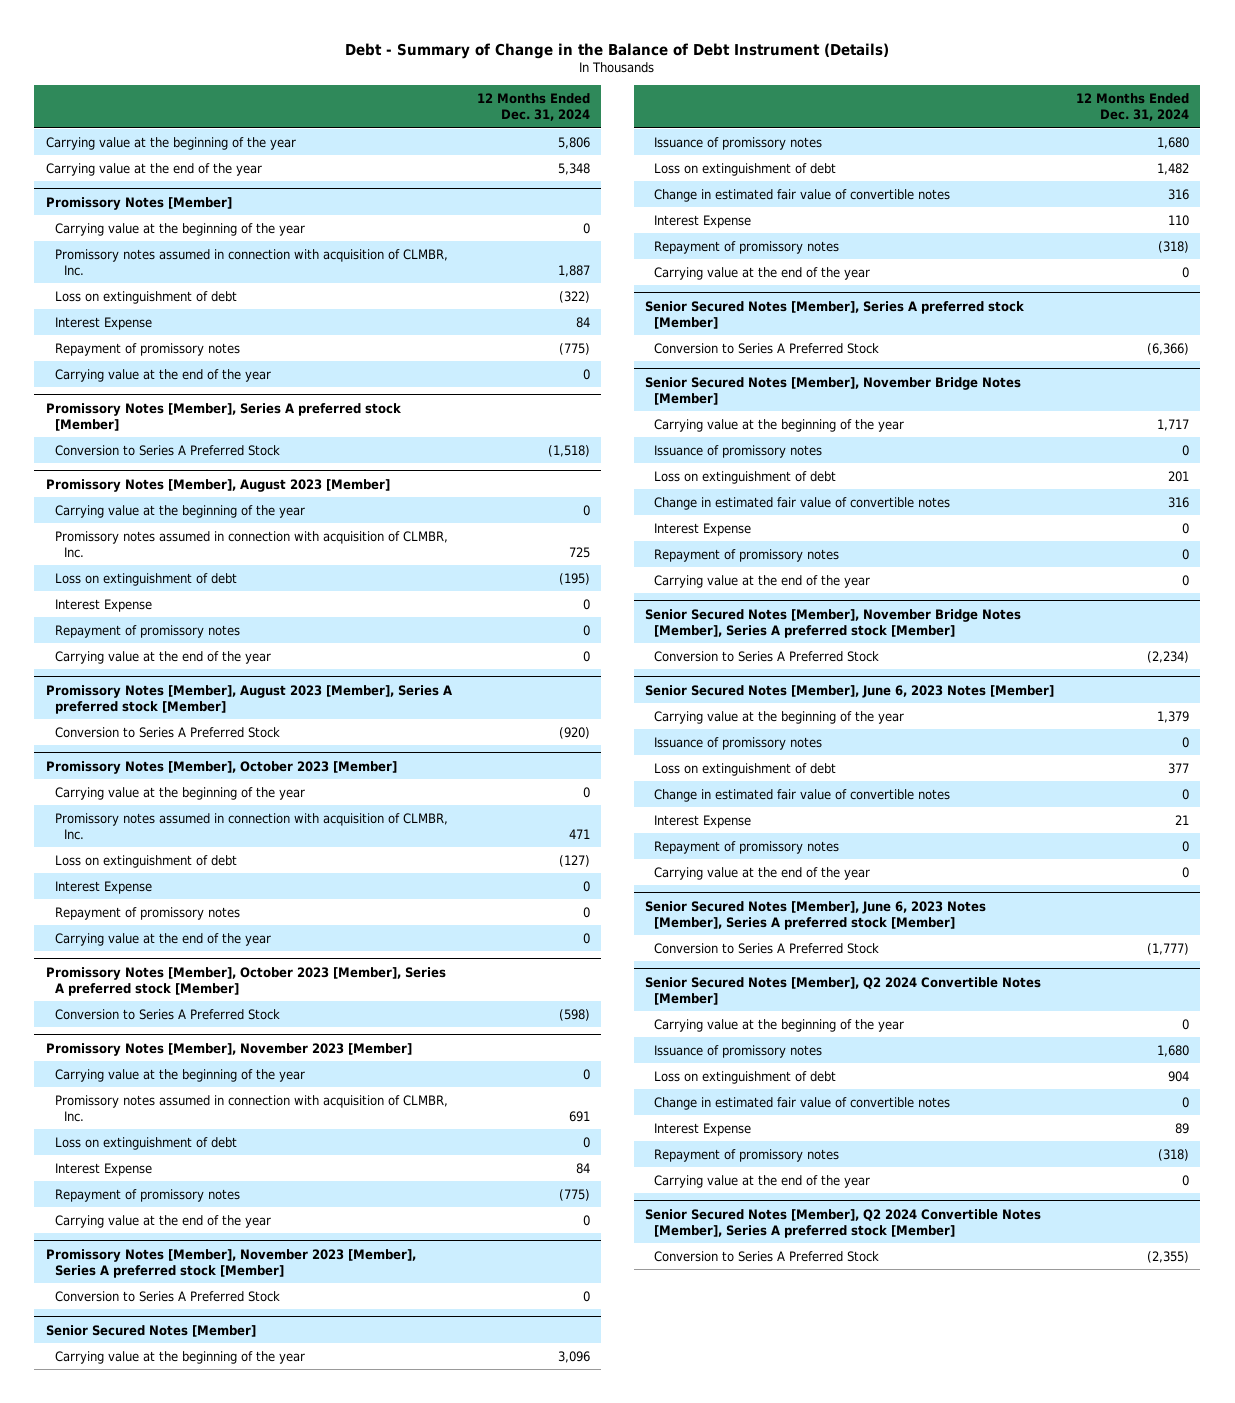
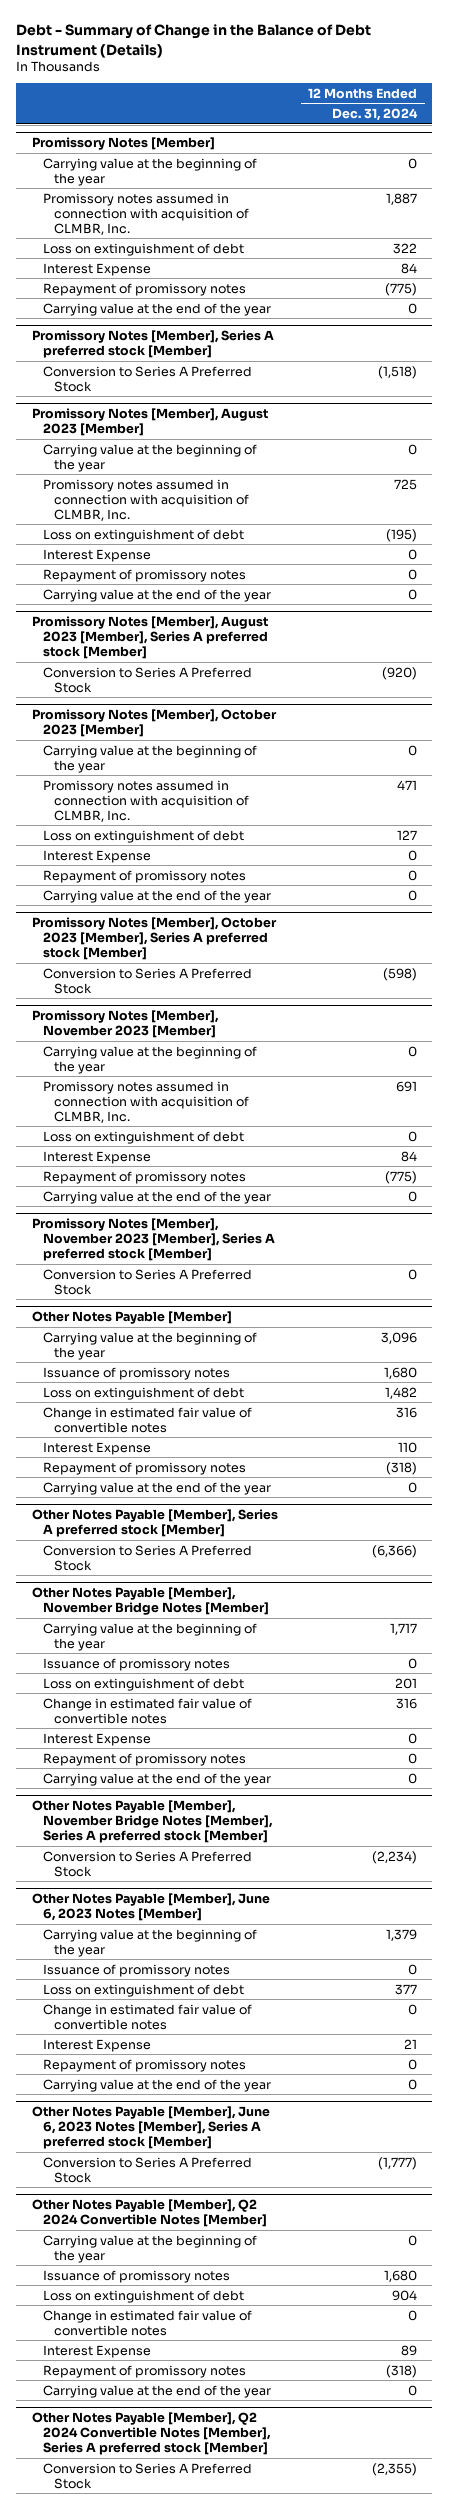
- Carrying value at the beginning of the year | 5,806
- Carrying value at the end of the year | 5,348
@ Promissory Notes [Member]
- Loss on extinguishment of debt | (322)
+ Loss on extinguishment of debt | 322
@ Promissory Notes [Member], October 2023 [Member]
- Loss on extinguishment of debt | (127)
+ Loss on extinguishment of debt | 127
- Senior Secured Notes [Member]
+ Other Notes Payable [Member]
- Senior Secured Notes [Member], Series A preferred stock [Member]
+ Other Notes Payable [Member], Series A preferred stock [Member]
- Senior Secured Notes [Member], November Bridge Notes [Member]
+ Other Notes Payable [Member], November Bridge Notes [Member]
- Senior Secured Notes [Member], November Bridge Notes [Member], Series A preferred stock [Member]
+ Other Notes Payable [Member], November Bridge Notes [Member], Series A preferred stock [Member]
- Senior Secured Notes [Member], June 6, 2023 Notes [Member]
+ Other Notes Payable [Member], June 6, 2023 Notes [Member]
- Senior Secured Notes [Member], June 6, 2023 Notes [Member], Series A preferred stock [Member]
+ Other Notes Payable [Member], June 6, 2023 Notes [Member], Series A preferred stock [Member]
- Senior Secured Notes [Member], Q2 2024 Convertible Notes [Member]
+ Other Notes Payable [Member], Q2 2024 Convertible Notes [Member]
- Senior Secured Notes [Member], Q2 2024 Convertible Notes [Member], Series A preferred stock [Member]
+ Other Notes Payable [Member], Q2 2024 Convertible Notes [Member], Series A preferred stock [Member]

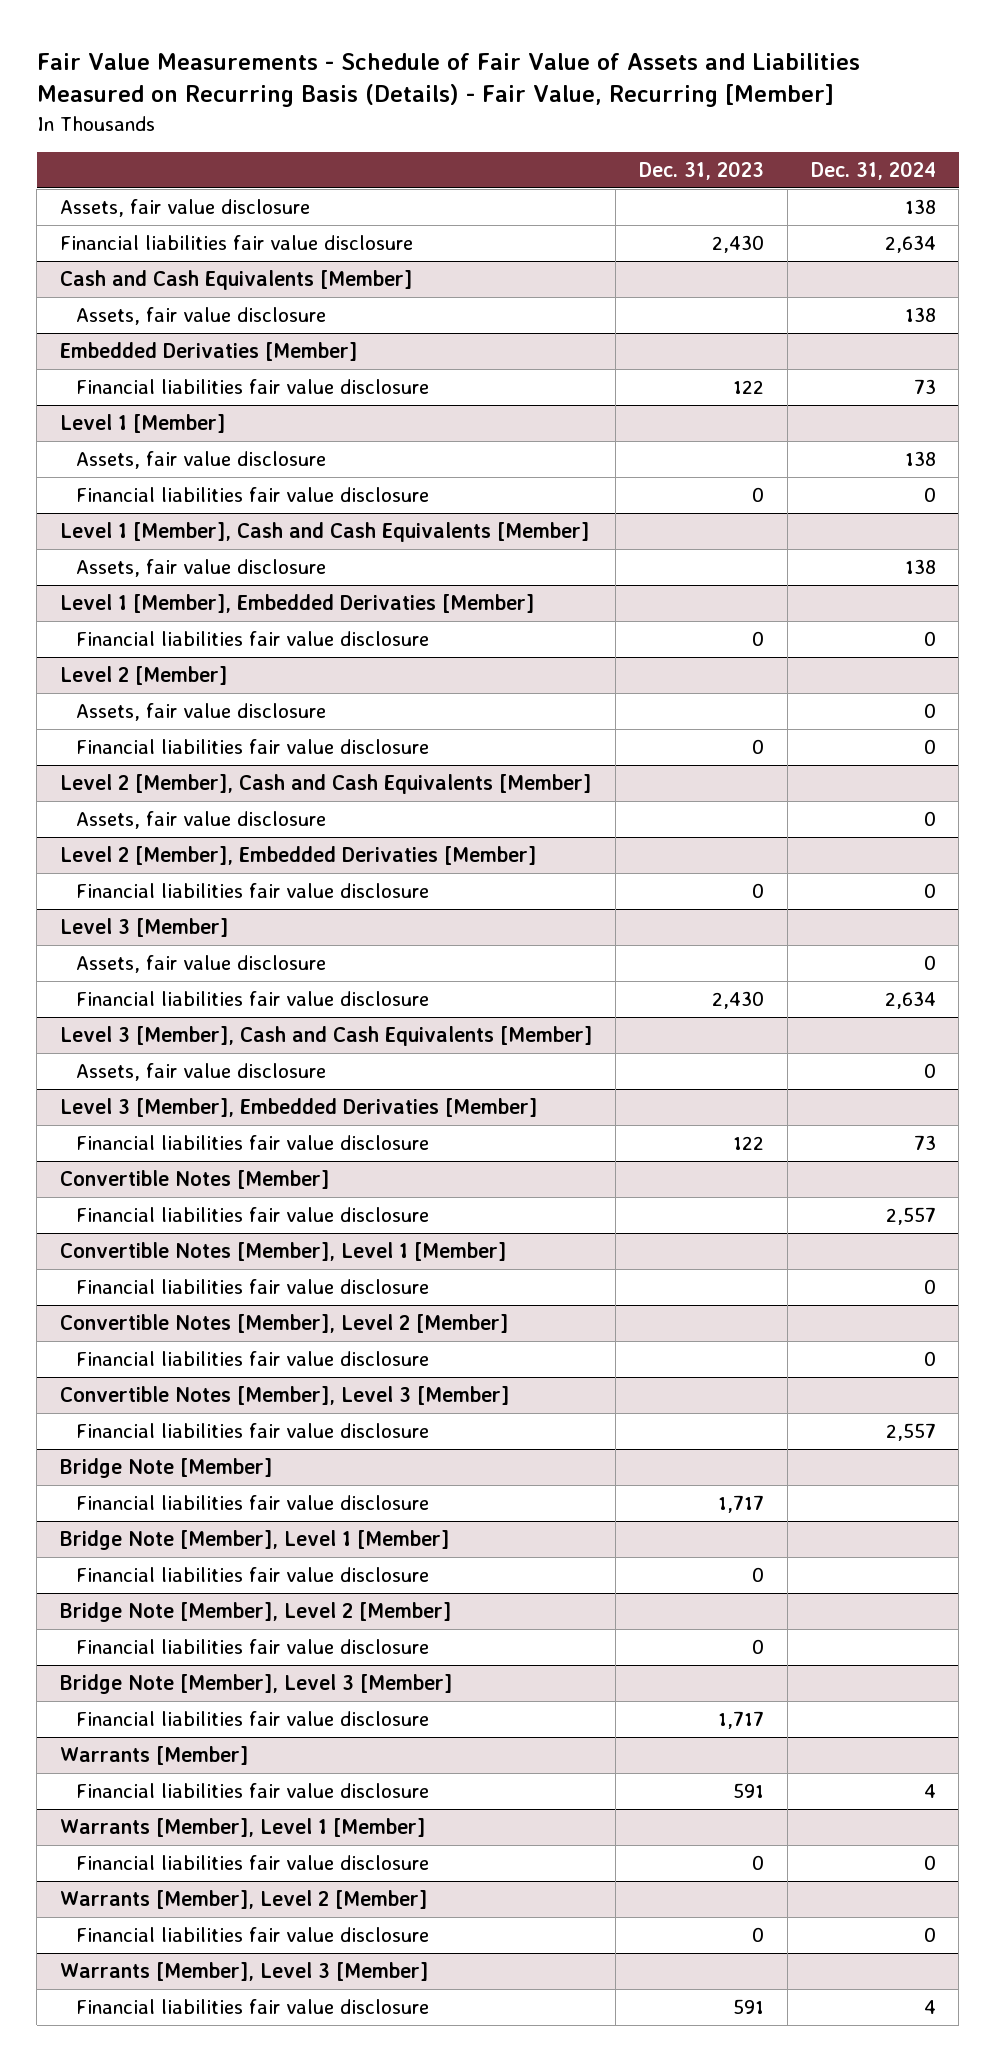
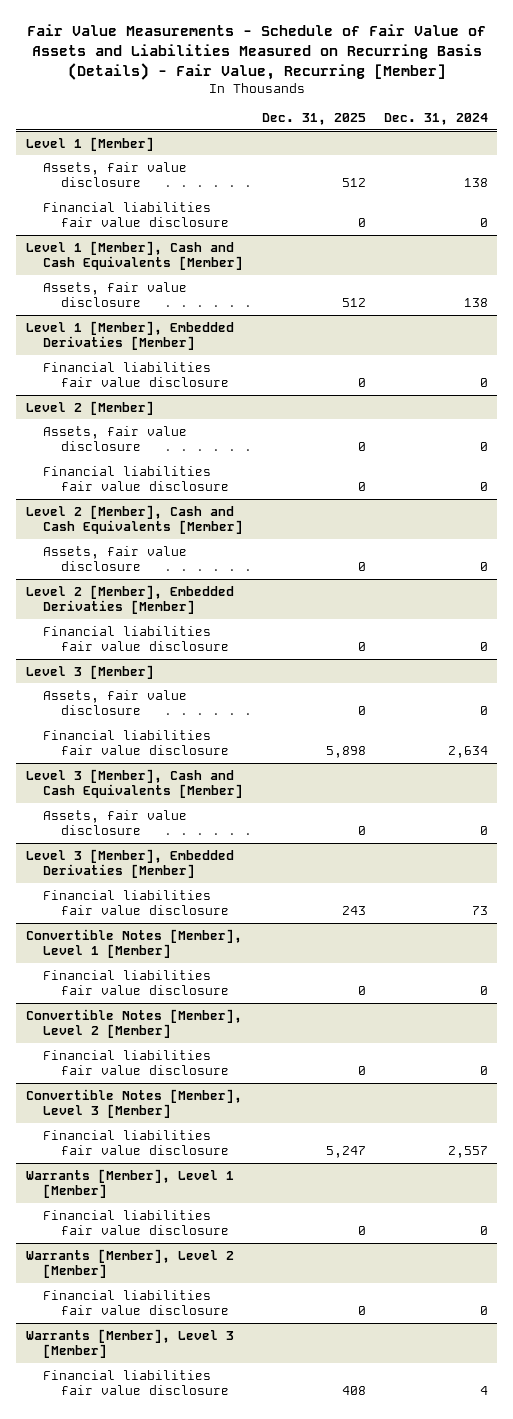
- | Dec. 31, 2023 | Dec. 31, 2024
+ | Dec. 31, 2025 | Dec. 31, 2024
- Assets, fair value disclosure | | 138
- Financial liabilities fair value disclosure | 2,430 | 2,634
- Cash and Cash Equivalents [Member]
- Assets, fair value disclosure | | 138
- Embedded Derivaties [Member]
- Financial liabilities fair value disclosure | 122 | 73
- Convertible Notes [Member]
- Financial liabilities fair value disclosure | | 2,557
- Bridge Note [Member]
- Financial liabilities fair value disclosure | 1,717 |
- Bridge Note [Member], Level 1 [Member]
- Financial liabilities fair value disclosure | 0 |
- Bridge Note [Member], Level 2 [Member]
- Financial liabilities fair value disclosure | 0 |
- Bridge Note [Member], Level 3 [Member]
- Financial liabilities fair value disclosure | 1,717 |
- Warrants [Member]
- Financial liabilities fair value disclosure | 591 | 4

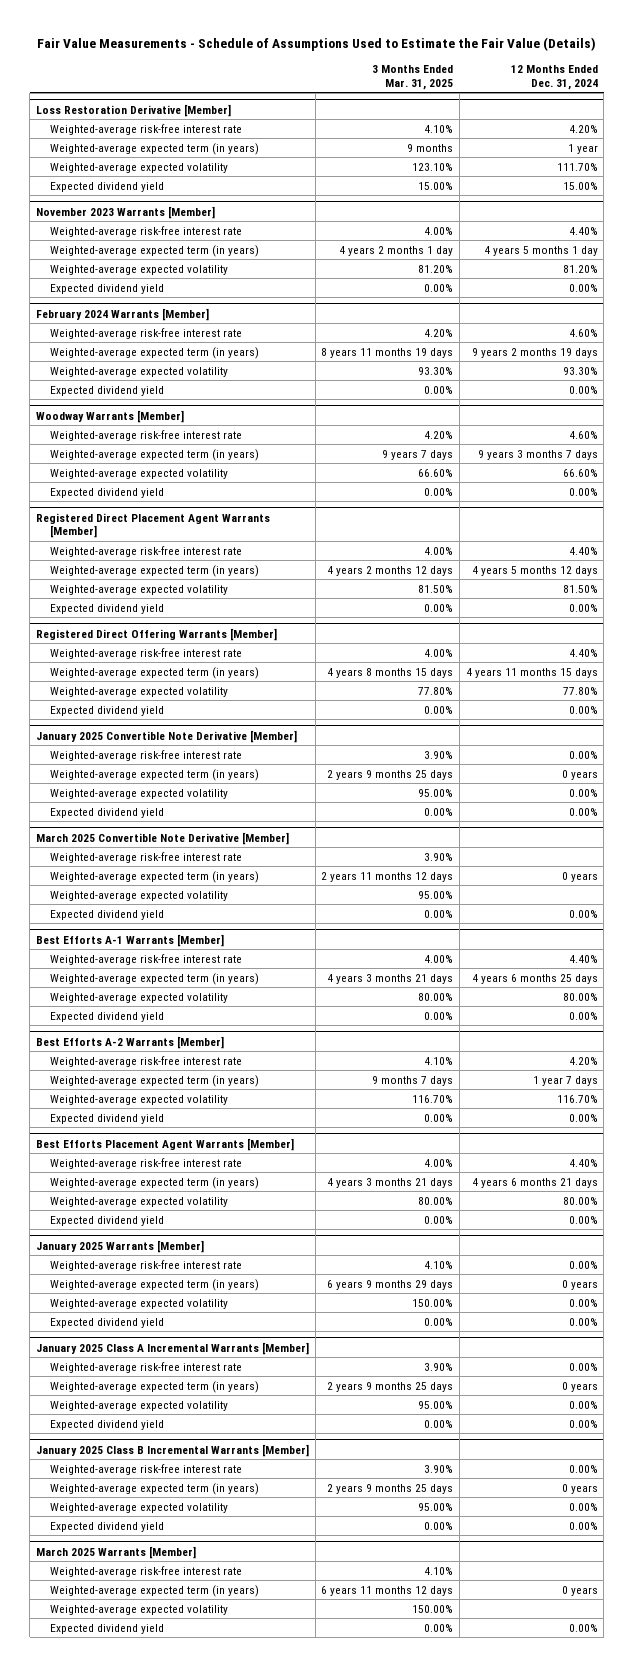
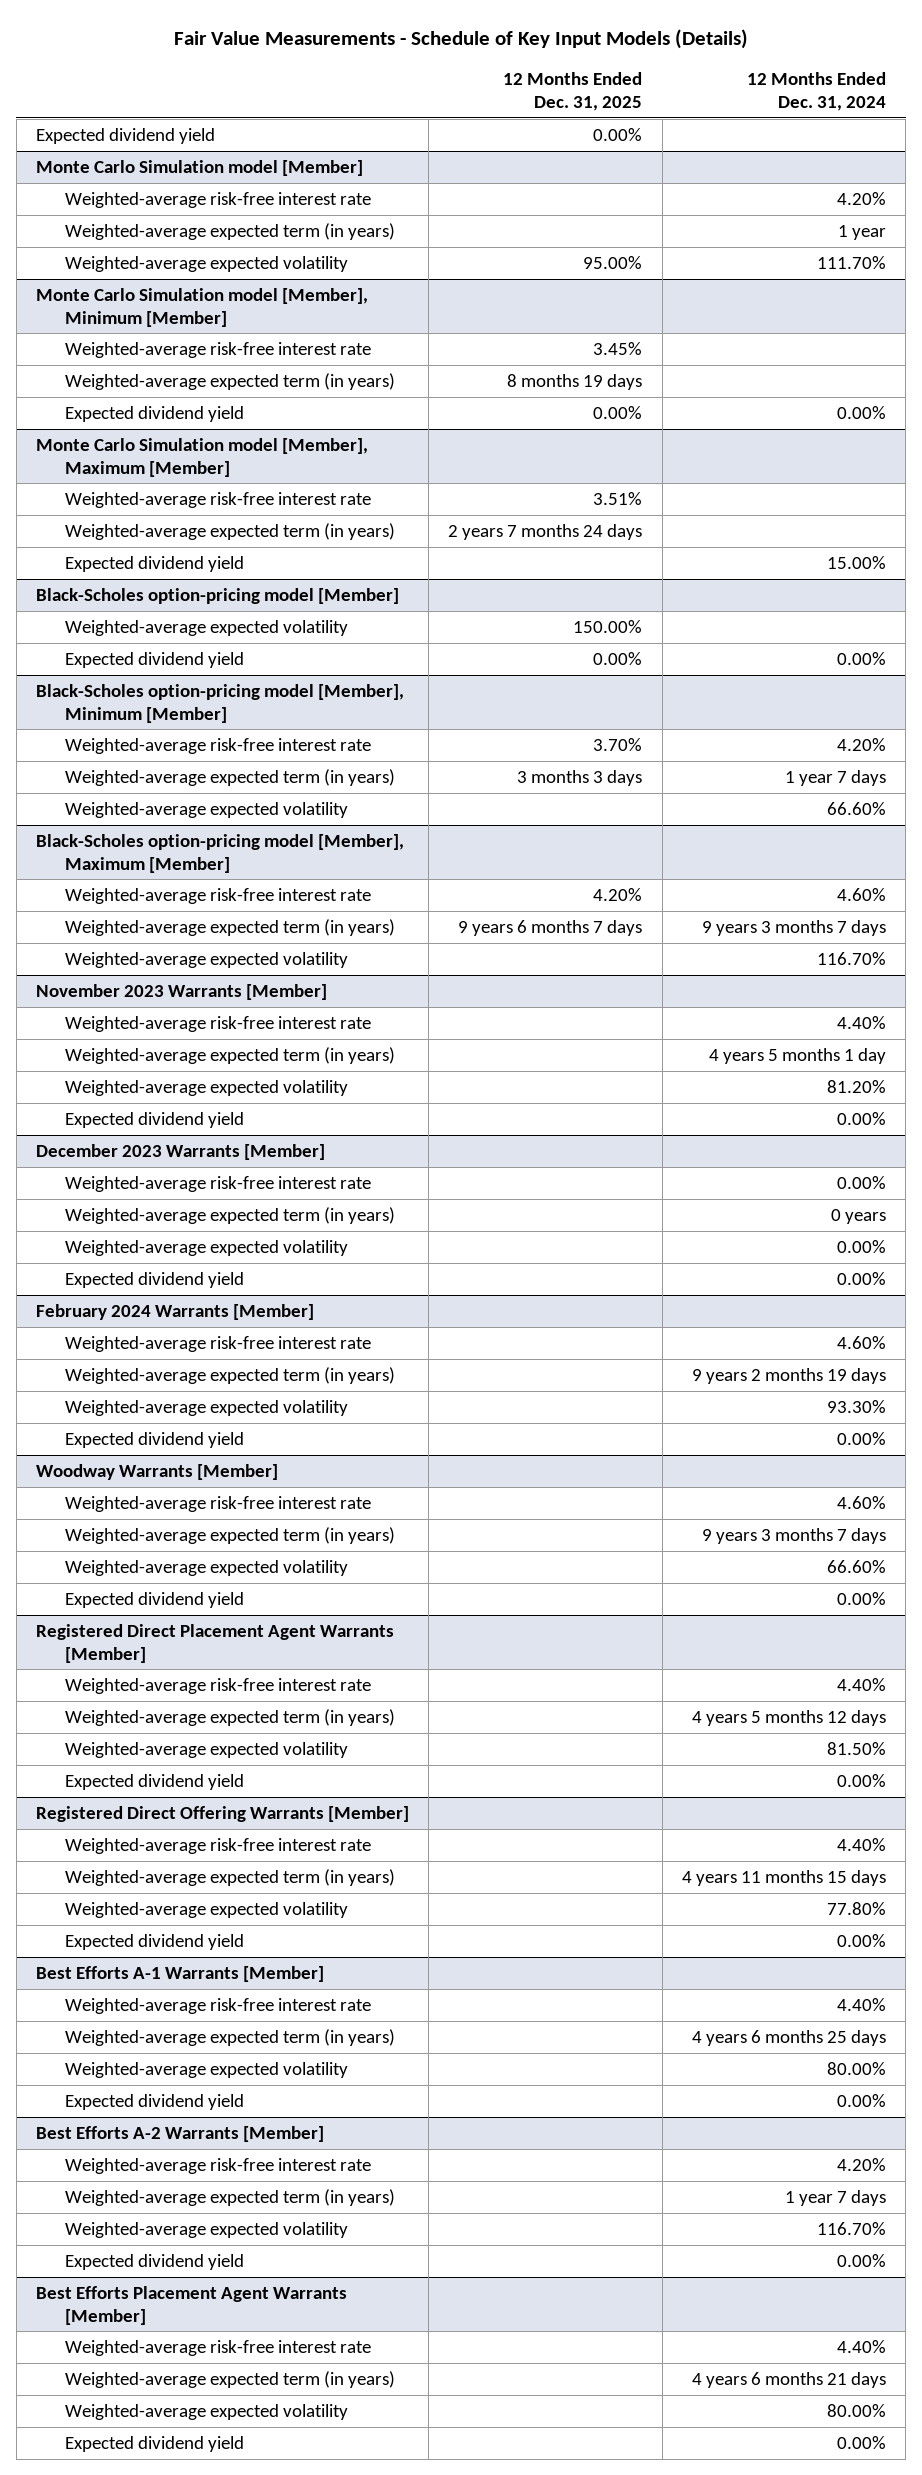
- Fair Value Measurements - Schedule of Assumptions Used to Estimate the Fair Value (Details)
+ Fair Value Measurements - Schedule of Key Input Models (Details)
- | 3 Months Ended Mar. 31, 2025 | 12 Months Ended Dec. 31, 2024
+ | 12 Months Ended Dec. 31, 2025 | 12 Months Ended Dec. 31, 2024
- Loss Restoration Derivative [Member]
+ Expected dividend yield | 0.00% |
+ Monte Carlo Simulation model [Member]
+ Monte Carlo Simulation model [Member], Minimum [Member]
+ Weighted-average risk-free interest rate | 3.45% |
+ Weighted-average expected term (in years) | 8 months 19 days |
+ Expected dividend yield | 0.00% | 0.00%
+ Monte Carlo Simulation model [Member], Maximum [Member]
+ Weighted-average risk-free interest rate | 3.51% |
+ Weighted-average expected term (in years) | 2 years 7 months 24 days |
+ Black-Scholes option-pricing model [Member]
+ Weighted-average expected volatility | 150.00% |
+ Expected dividend yield | 0.00% | 0.00%
+ Black-Scholes option-pricing model [Member], Minimum [Member]
+ Weighted-average risk-free interest rate | 3.70% | 4.20%
+ Weighted-average expected term (in years) | 3 months 3 days | 1 year 7 days
+ Weighted-average expected volatility | | 66.60%
+ Black-Scholes option-pricing model [Member], Maximum [Member]
+ Weighted-average risk-free interest rate | 4.20% | 4.60%
+ Weighted-average expected term (in years) | 9 years 6 months 7 days | 9 years 3 months 7 days
+ Weighted-average expected volatility | | 116.70%
+ December 2023 Warrants [Member]
+ Weighted-average risk-free interest rate | | 0.00%
+ Weighted-average expected term (in years) | | 0 years
+ Weighted-average expected volatility | | 0.00%
+ Expected dividend yield | | 0.00%
- January 2025 Convertible Note Derivative [Member]
- Weighted-average risk-free interest rate | 3.90% | 0.00%
- Weighted-average expected term (in years) | 2 years 9 months 25 days | 0 years
- Weighted-average expected volatility | 95.00% | 0.00%
- Expected dividend yield | 0.00% | 0.00%
- March 2025 Convertible Note Derivative [Member]
- Weighted-average risk-free interest rate | 3.90% |
- Weighted-average expected term (in years) | 2 years 11 months 12 days | 0 years
- Weighted-average expected volatility | 95.00% |
- Expected dividend yield | 0.00% | 0.00%
- January 2025 Warrants [Member]
- Weighted-average risk-free interest rate | 4.10% | 0.00%
- Weighted-average expected term (in years) | 6 years 9 months 29 days | 0 years
- Weighted-average expected volatility | 150.00% | 0.00%
- Expected dividend yield | 0.00% | 0.00%
- January 2025 Class A Incremental Warrants [Member]
- Weighted-average risk-free interest rate | 3.90% | 0.00%
- Weighted-average expected term (in years) | 2 years 9 months 25 days | 0 years
- Weighted-average expected volatility | 95.00% | 0.00%
- Expected dividend yield | 0.00% | 0.00%
- January 2025 Class B Incremental Warrants [Member]
- Weighted-average risk-free interest rate | 3.90% | 0.00%
- Weighted-average expected term (in years) | 2 years 9 months 25 days | 0 years
- Weighted-average expected volatility | 95.00% | 0.00%
- Expected dividend yield | 0.00% | 0.00%
- March 2025 Warrants [Member]
- Weighted-average risk-free interest rate | 4.10% |
- Weighted-average expected term (in years) | 6 years 11 months 12 days | 0 years
- Weighted-average expected volatility | 150.00% |
- Expected dividend yield | 0.00% | 0.00%

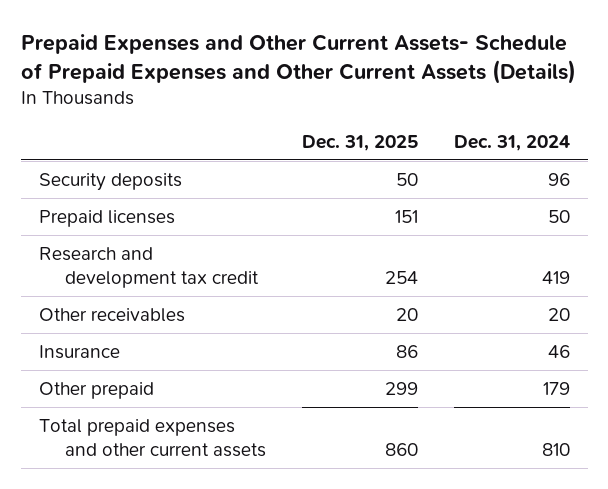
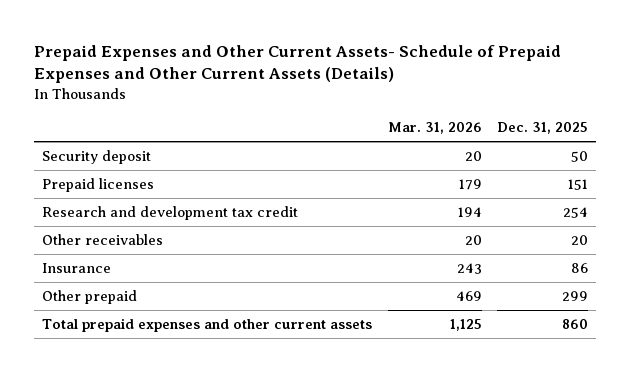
- | Dec. 31, 2025 | Dec. 31, 2024
+ | Mar. 31, 2026 | Dec. 31, 2025
- Security deposits | 50 | 96
+ Security deposit | 20 | 50

